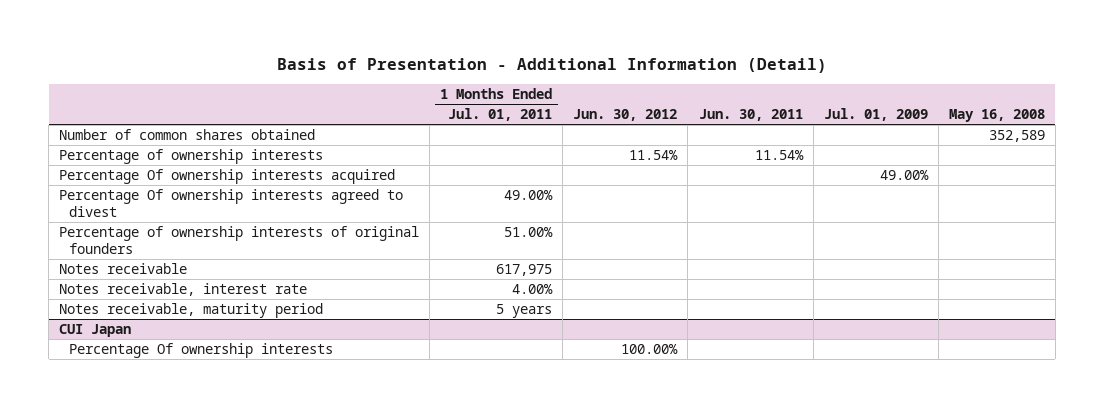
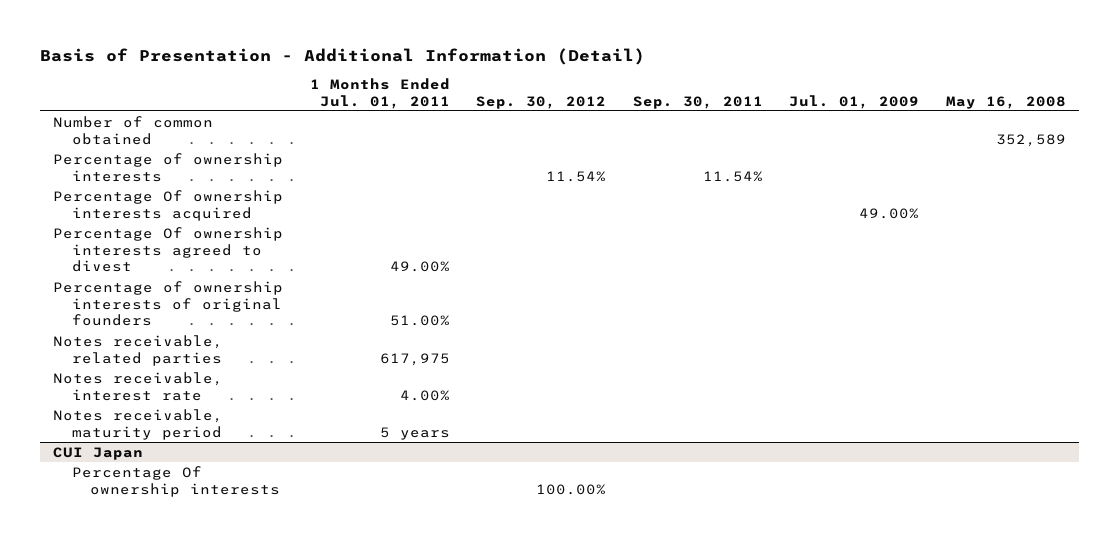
- | 1 Months Ended Jul. 01, 2011 | Jun. 30, 2012 | Jun. 30, 2011 | Jul. 01, 2009 | May 16, 2008
+ | 1 Months Ended Jul. 01, 2011 | Sep. 30, 2012 | Sep. 30, 2011 | Jul. 01, 2009 | May 16, 2008
- Number of common shares obtained | | | | | 352,589
+ Number of common obtained | | | | | 352,589
- Notes receivable | 617,975 | | | |
+ Notes receivable, related parties | 617,975 | | | |

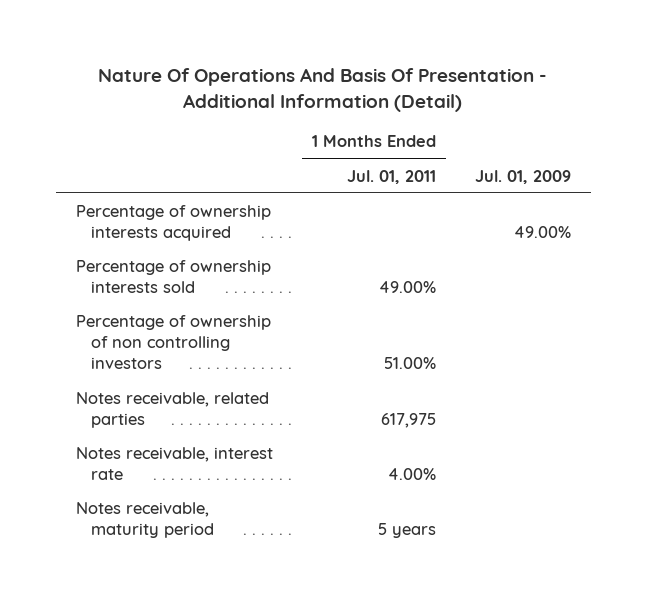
- Basis of Presentation - Additional Information (Detail)
+ Nature Of Operations And Basis Of Presentation - Additional Information (Detail)
- | 1 Months Ended Jul. 01, 2011 | Sep. 30, 2012 | Sep. 30, 2011 | Jul. 01, 2009 | May 16, 2008
+ | 1 Months Ended Jul. 01, 2011 | Jul. 01, 2009
- Number of common obtained | | | | | 352,589
- Percentage of ownership interests | | 11.54% | 11.54% | |
- Percentage Of ownership interests acquired | | | | 49.00% |
- Percentage Of ownership interests agreed to divest | 49.00% | | | |
- Percentage of ownership interests of original founders | 51.00% | | | |
+ Percentage of ownership interests acquired | | 49.00%
+ Percentage of ownership interests sold | 49.00% |
+ Percentage of ownership of non controlling investors | 51.00% |
- CUI Japan
- Percentage Of ownership interests | | 100.00% | | |

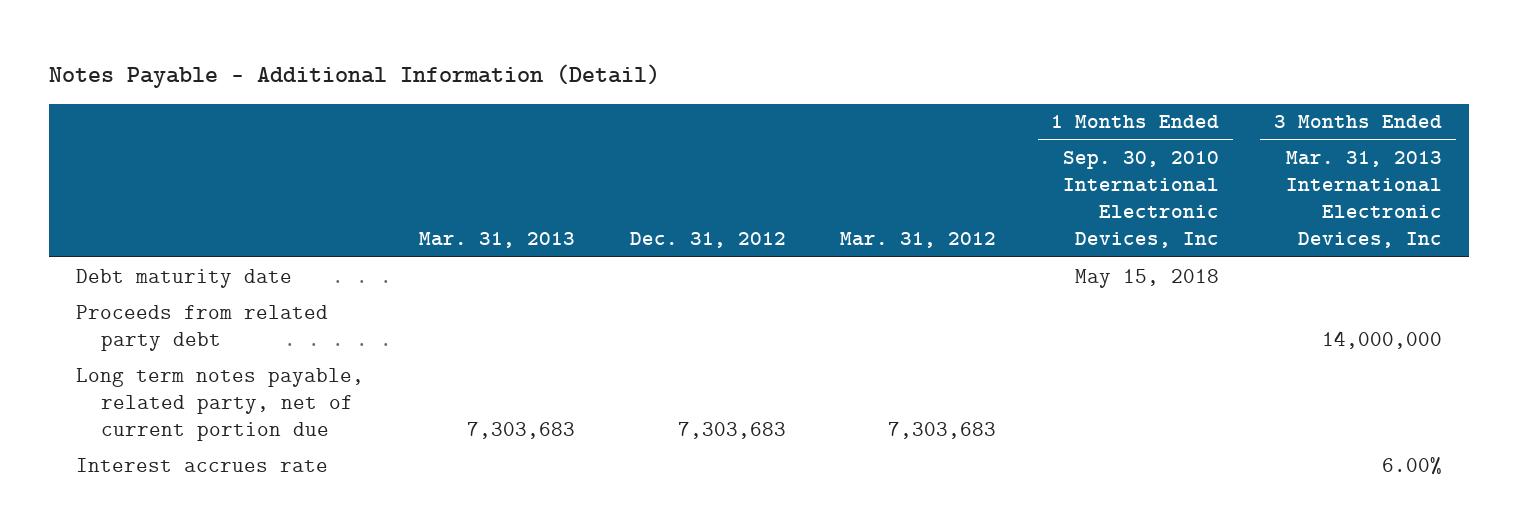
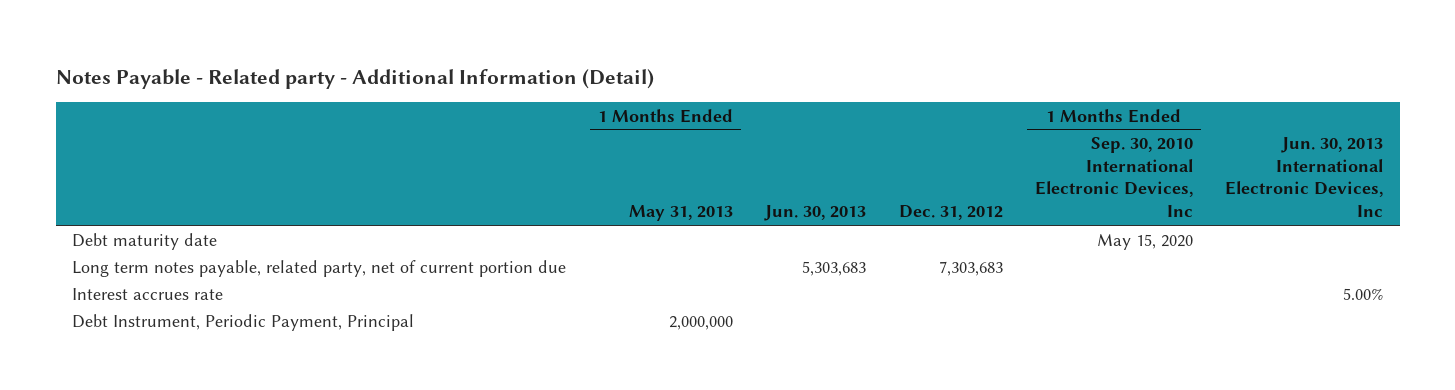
- Notes Payable - Additional Information (Detail)
+ Notes Payable - Related party - Additional Information (Detail)
- | Mar. 31, 2013 | Dec. 31, 2012 | Mar. 31, 2012 | 1 Months Ended Sep. 30, 2010 International Electronic Devices, Inc | 3 Months Ended Mar. 31, 2013 International Electronic Devices, Inc
+ | 1 Months Ended May 31, 2013 | Jun. 30, 2013 | Dec. 31, 2012 | 1 Months Ended Sep. 30, 2010 International Electronic Devices, Inc | Jun. 30, 2013 International Electronic Devices, Inc
- Debt maturity date | | | | May 15, 2018 |
- Proceeds from related party debt | | | | | 14,000,000
+ Debt maturity date | | | | May 15, 2020 |
+ Debt Instrument, Periodic Payment, Principal | 2,000,000 | | | |

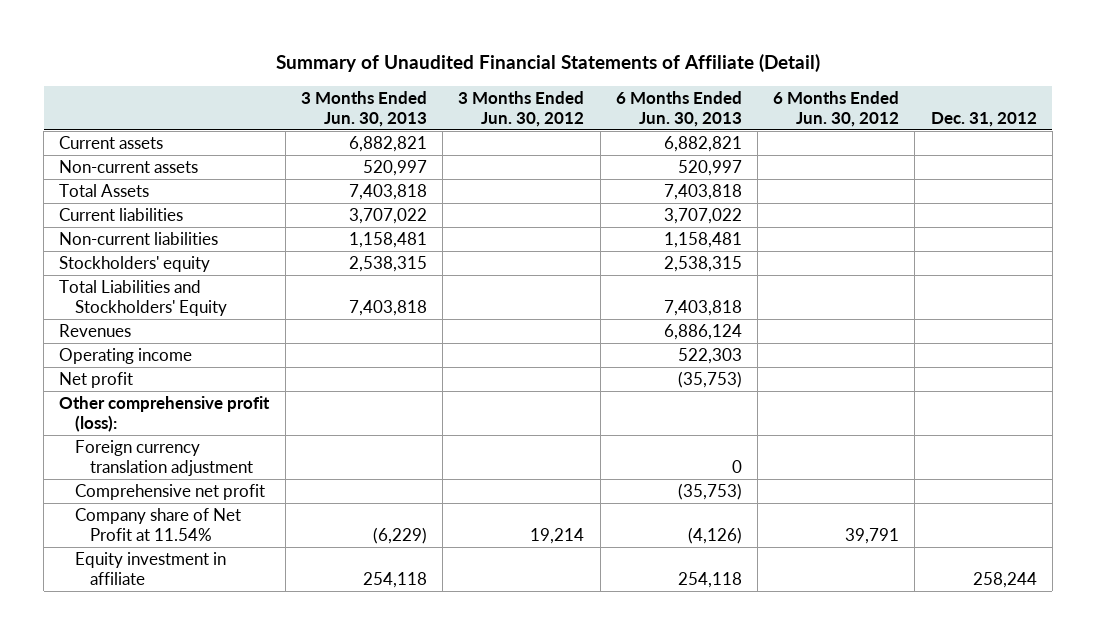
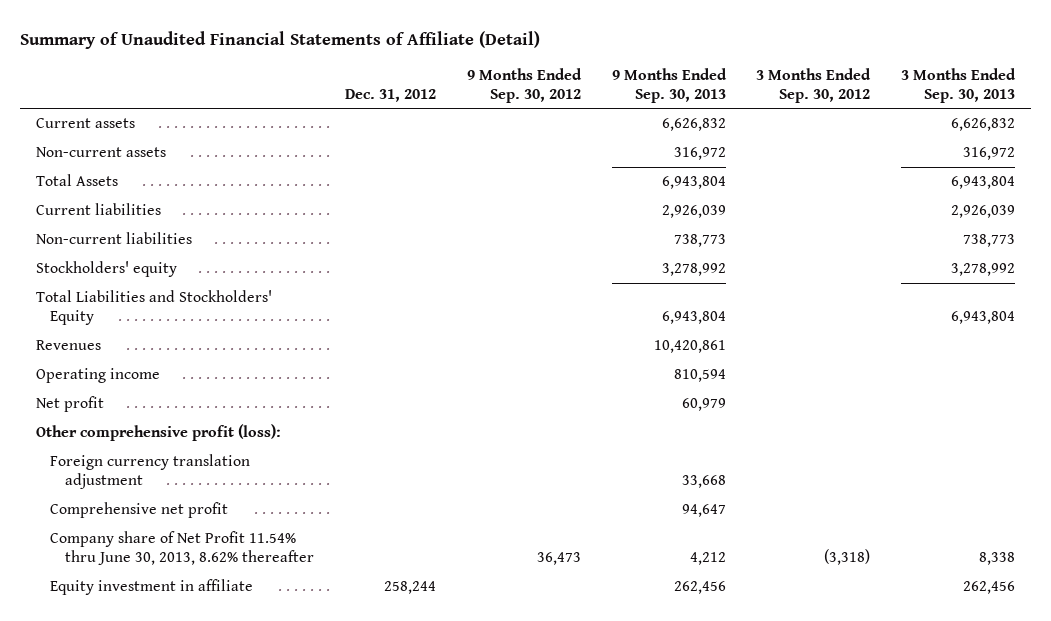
- | 3 Months Ended Jun. 30, 2013 | 3 Months Ended Jun. 30, 2012 | 6 Months Ended Jun. 30, 2013 | 6 Months Ended Jun. 30, 2012 | Dec. 31, 2012
+ | Dec. 31, 2012 | 9 Months Ended Sep. 30, 2012 | 9 Months Ended Sep. 30, 2013 | 3 Months Ended Sep. 30, 2012 | 3 Months Ended Sep. 30, 2013
- Company share of Net Profit at 11.54% | (6,229) | 19,214 | (4,126) | 39,791 |
+ Company share of Net Profit 11.54% thru June 30, 2013, 8.62% thereafter | | 36,473 | 4,212 | (3,318) | 8,338

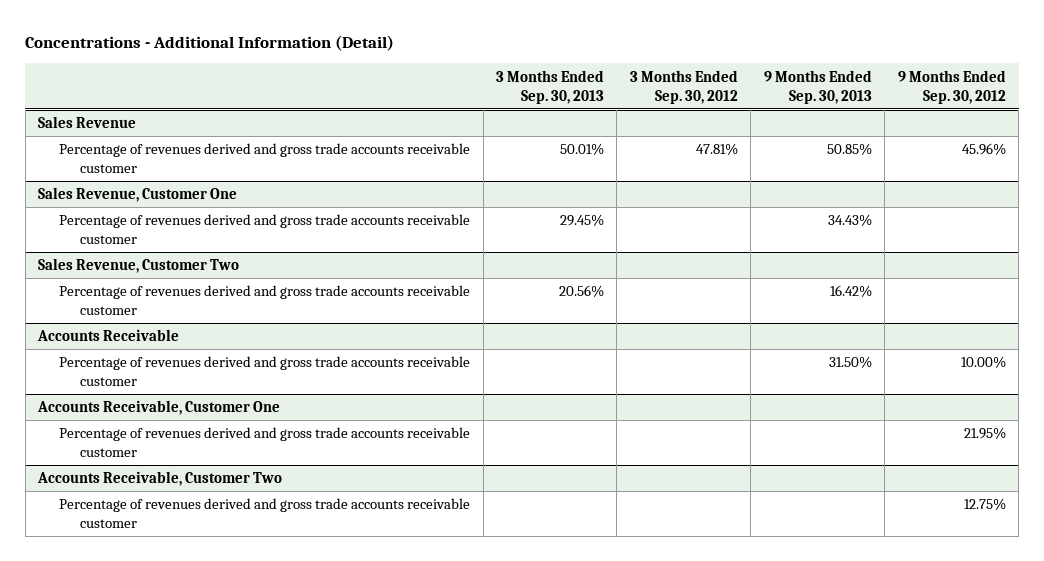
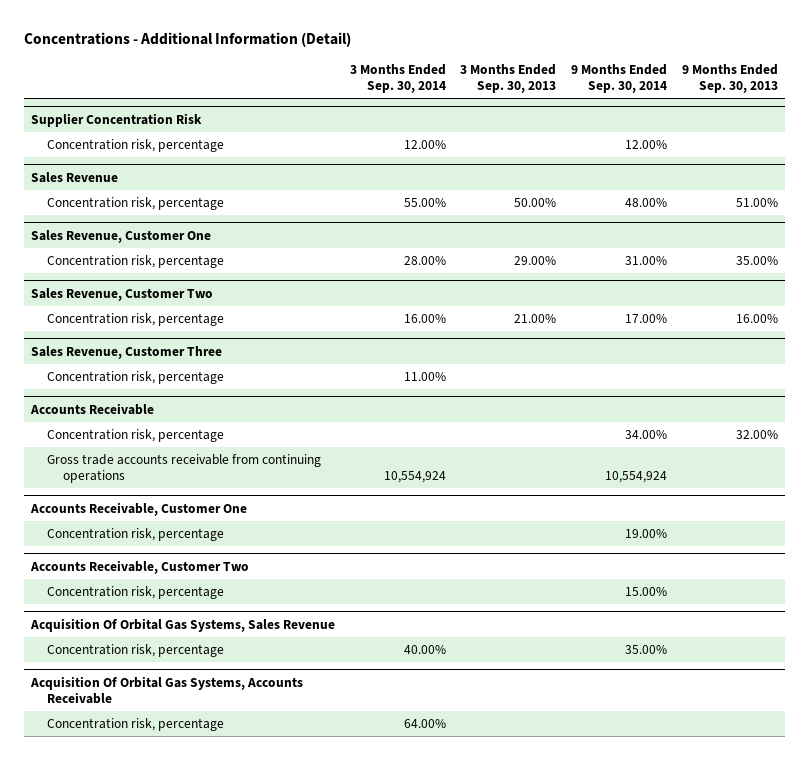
- | 3 Months Ended Sep. 30, 2013 | 3 Months Ended Sep. 30, 2012 | 9 Months Ended Sep. 30, 2013 | 9 Months Ended Sep. 30, 2012
+ | 3 Months Ended Sep. 30, 2014 | 3 Months Ended Sep. 30, 2013 | 9 Months Ended Sep. 30, 2014 | 9 Months Ended Sep. 30, 2013
+ Supplier Concentration Risk
+ Concentration risk, percentage | 12.00% | | 12.00% |
@ Sales Revenue
- Percentage of revenues derived and gross trade accounts receivable customer | 50.01% | 47.81% | 50.85% | 45.96%
+ Concentration risk, percentage | 55.00% | 50.00% | 48.00% | 51.00%
@ Sales Revenue, Customer One
- Percentage of revenues derived and gross trade accounts receivable customer | 29.45% | | 34.43% |
+ Concentration risk, percentage | 28.00% | 29.00% | 31.00% | 35.00%
@ Sales Revenue, Customer Two
- Percentage of revenues derived and gross trade accounts receivable customer | 20.56% | | 16.42% |
+ Concentration risk, percentage | 16.00% | 21.00% | 17.00% | 16.00%
+ Sales Revenue, Customer Three
+ Concentration risk, percentage | 11.00% | | |
@ Accounts Receivable
- Percentage of revenues derived and gross trade accounts receivable customer | | | 31.50% | 10.00%
+ Concentration risk, percentage | | | 34.00% | 32.00%
+ Gross trade accounts receivable from continuing operations | 10,554,924 | | 10,554,924 |
@ Accounts Receivable, Customer One
- Percentage of revenues derived and gross trade accounts receivable customer | | | | 21.95%
+ Concentration risk, percentage | | | 19.00% |
@ Accounts Receivable, Customer Two
- Percentage of revenues derived and gross trade accounts receivable customer | | | | 12.75%
+ Concentration risk, percentage | | | 15.00% |
+ Acquisition Of Orbital Gas Systems, Sales Revenue
+ Concentration risk, percentage | 40.00% | | 35.00% |
+ Acquisition Of Orbital Gas Systems, Accounts Receivable
+ Concentration risk, percentage | 64.00% | | |

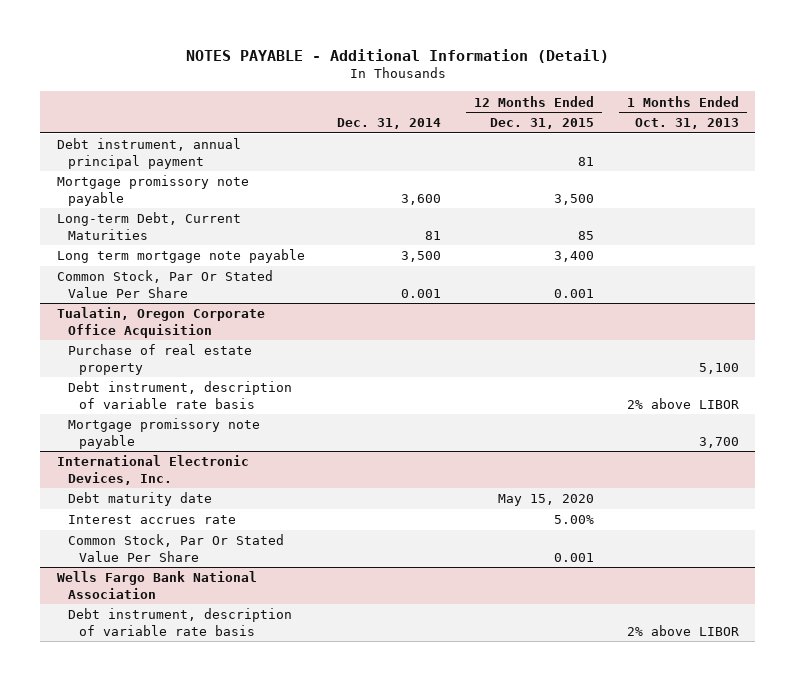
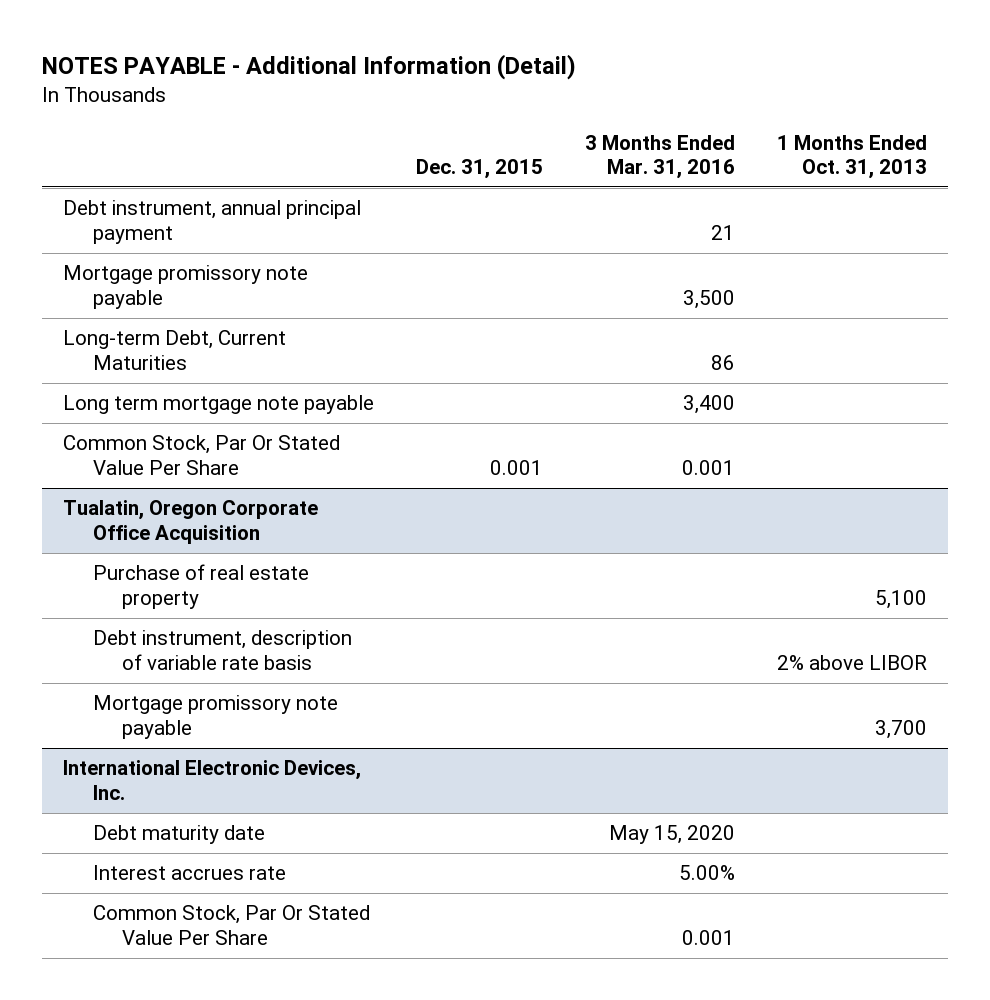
- | Dec. 31, 2014 | 12 Months Ended Dec. 31, 2015 | 1 Months Ended Oct. 31, 2013
+ | Dec. 31, 2015 | 3 Months Ended Mar. 31, 2016 | 1 Months Ended Oct. 31, 2013
- Wells Fargo Bank National Association
- Debt instrument, description of variable rate basis | | | 2% above LIBOR

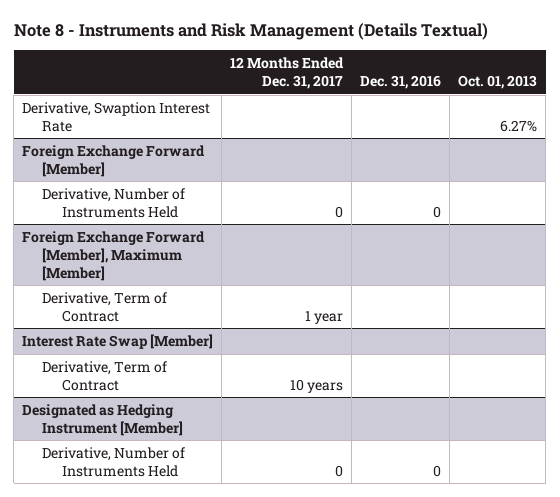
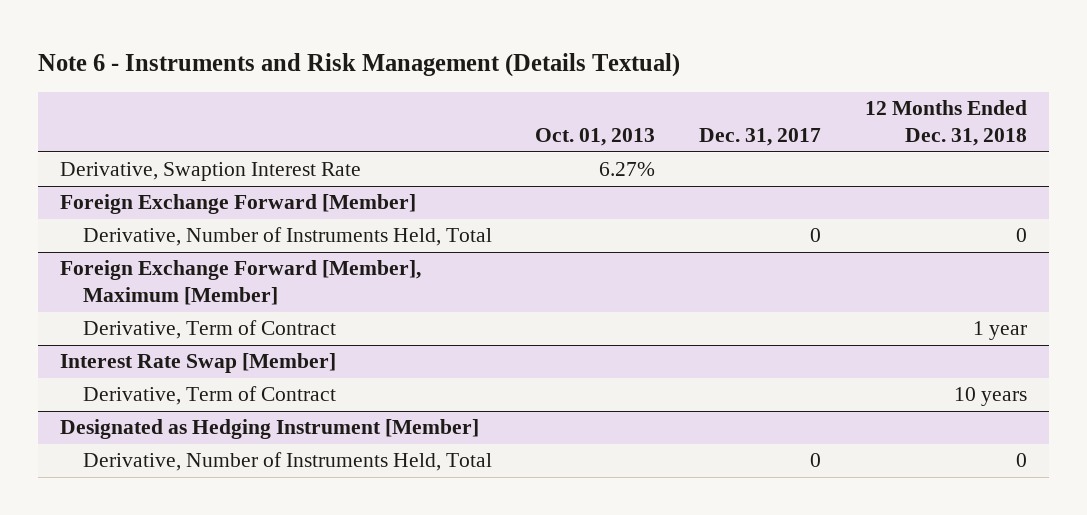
- Note 8 - Instruments and Risk Management (Details Textual)
+ Note 6 - Instruments and Risk Management (Details Textual)
- | 12 Months Ended Dec. 31, 2017 | Dec. 31, 2016 | Oct. 01, 2013
+ | Oct. 01, 2013 | Dec. 31, 2017 | 12 Months Ended Dec. 31, 2018
@ Foreign Exchange Forward [Member]
- Derivative, Number of Instruments Held | 0 | 0 |
+ Derivative, Number of Instruments Held, Total | | 0 | 0
@ Designated as Hedging Instrument [Member]
- Derivative, Number of Instruments Held | 0 | 0 |
+ Derivative, Number of Instruments Held, Total | | 0 | 0

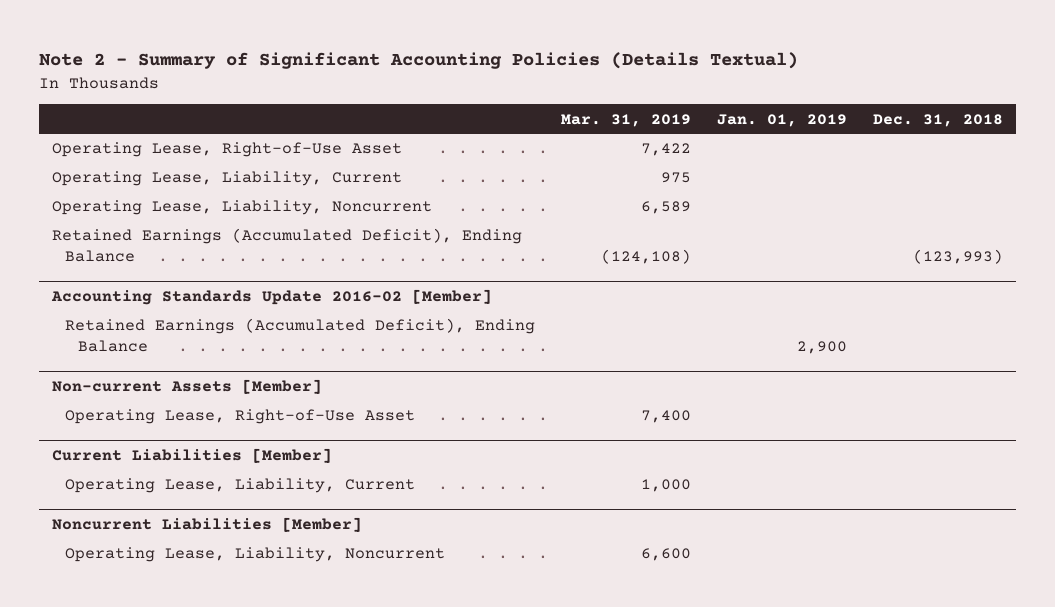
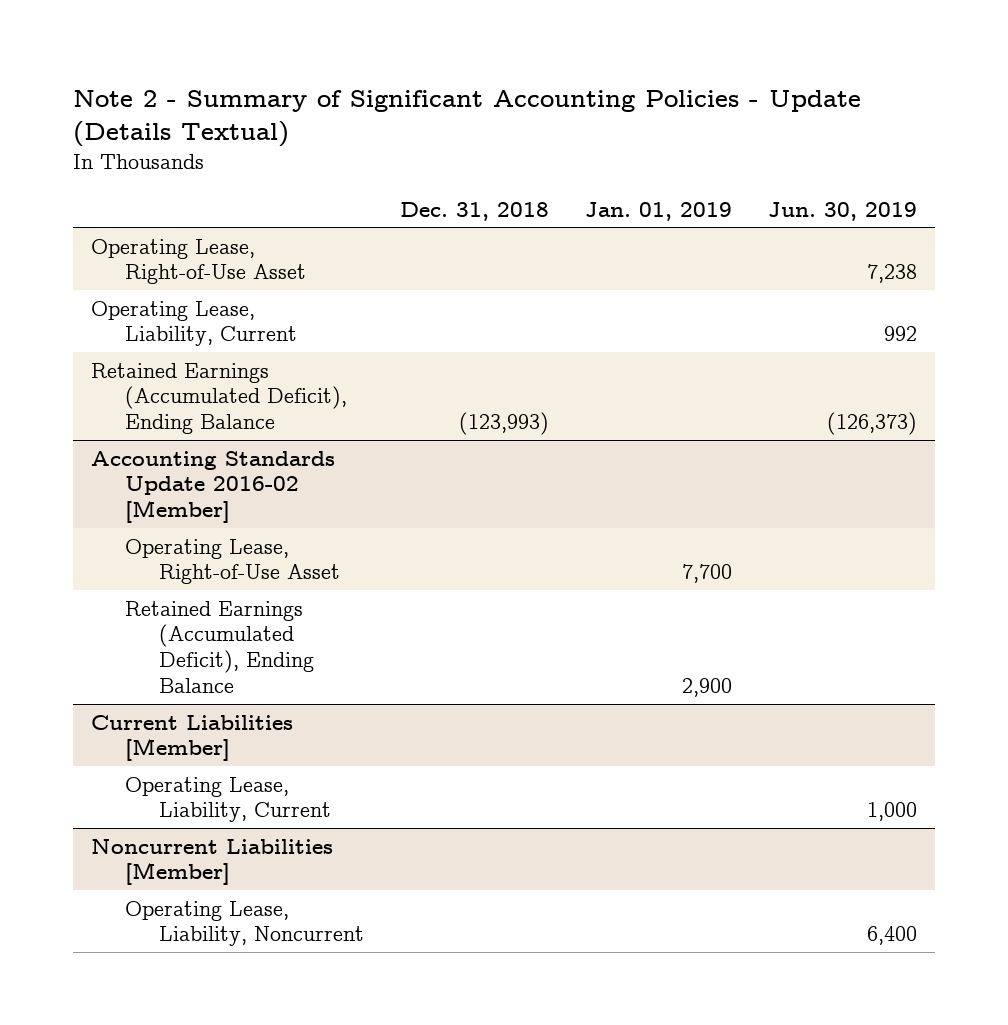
- Note 2 - Summary of Significant Accounting Policies (Details Textual)
+ Note 2 - Summary of Significant Accounting Policies - Update (Details Textual)
- | Mar. 31, 2019 | Jan. 01, 2019 | Dec. 31, 2018
+ | Dec. 31, 2018 | Jan. 01, 2019 | Jun. 30, 2019
- Operating Lease, Liability, Noncurrent | 6,589 | |
@ Accounting Standards Update 2016-02 [Member]
+ Operating Lease, Right-of-Use Asset | | 7,700 |
- Non-current Assets [Member]
- Operating Lease, Right-of-Use Asset | 7,400 | |

